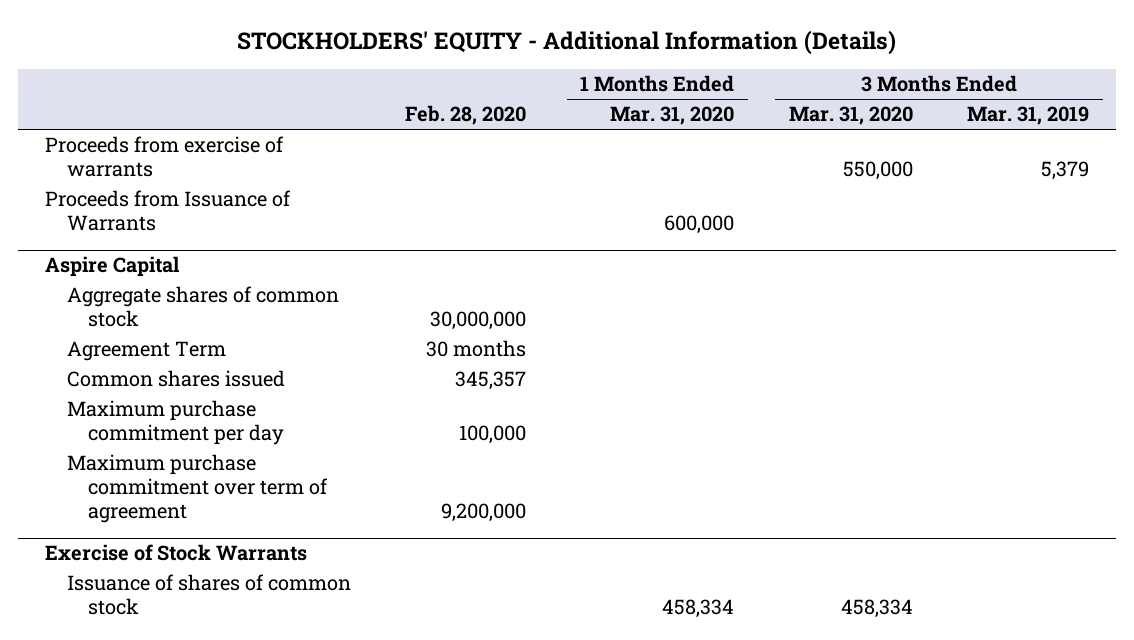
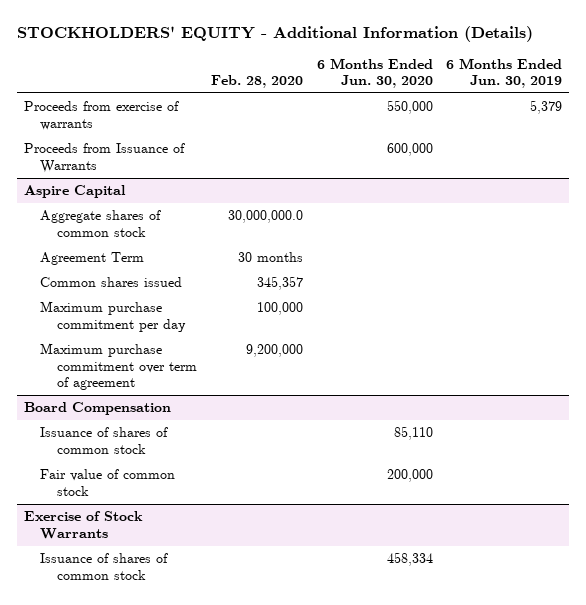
- | Feb. 28, 2020 | 1 Months Ended Mar. 31, 2020 | 3 Months Ended Mar. 31, 2020 | 3 Months Ended Mar. 31, 2019
+ | Feb. 28, 2020 | 6 Months Ended Jun. 30, 2020 | 6 Months Ended Jun. 30, 2019
@ Aspire Capital
- Aggregate shares of common stock | 30,000,000 | | |
+ Aggregate shares of common stock | 30,000,000.0 | |
+ Board Compensation
+ Issuance of shares of common stock | | 85,110 |
+ Fair value of common stock | | 200,000 |

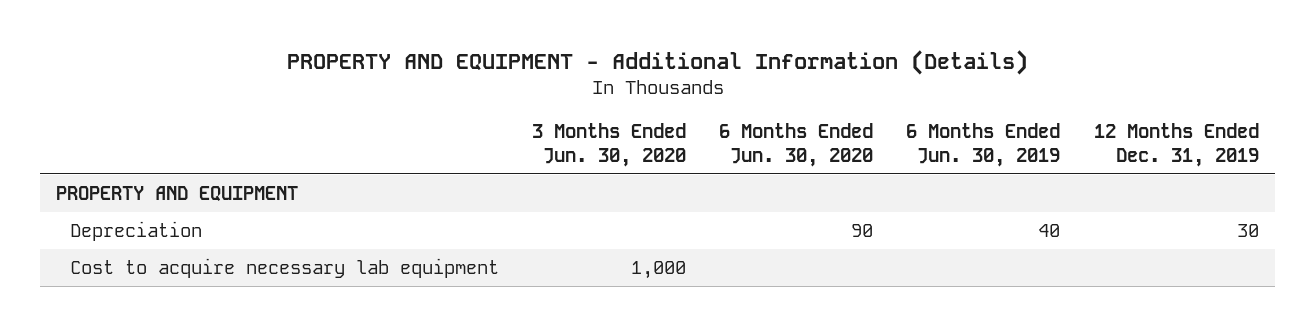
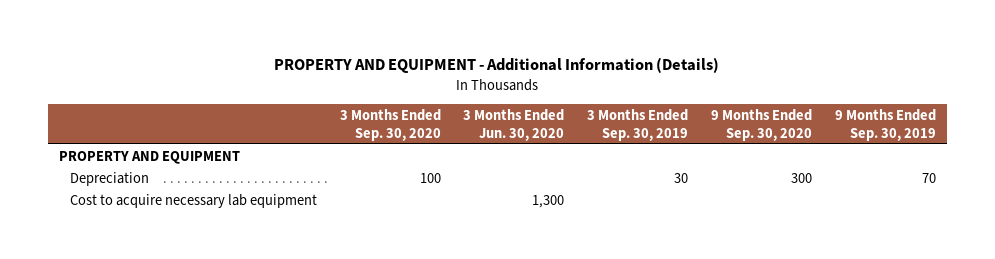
- | 3 Months Ended Jun. 30, 2020 | 6 Months Ended Jun. 30, 2020 | 6 Months Ended Jun. 30, 2019 | 12 Months Ended Dec. 31, 2019
+ | 3 Months Ended Sep. 30, 2020 | 3 Months Ended Jun. 30, 2020 | 3 Months Ended Sep. 30, 2019 | 9 Months Ended Sep. 30, 2020 | 9 Months Ended Sep. 30, 2019
- Cost to acquire necessary lab equipment | 1,000 | | |
+ Cost to acquire necessary lab equipment | | 1,300 | | |

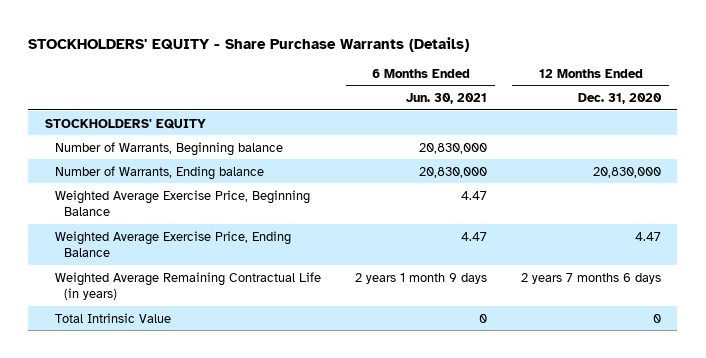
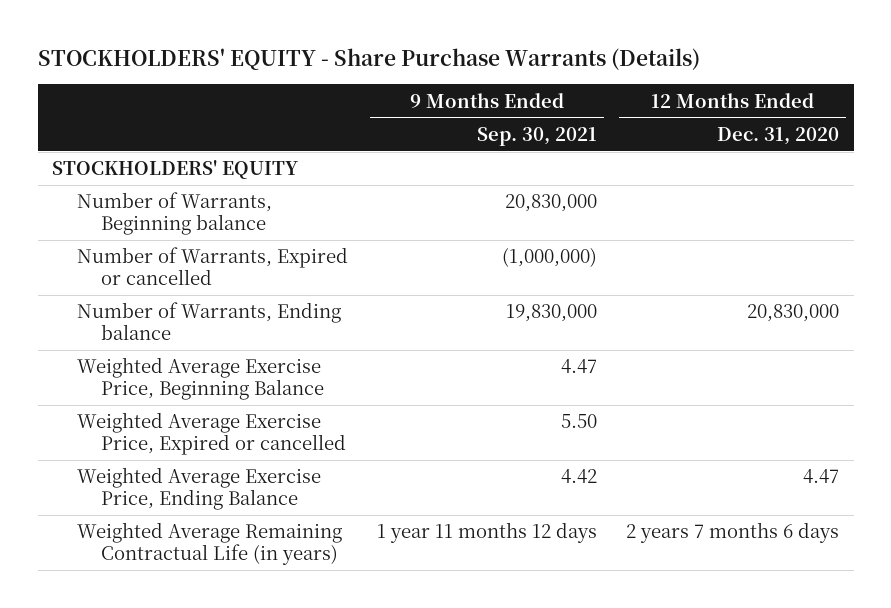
- | 6 Months Ended Jun. 30, 2021 | 12 Months Ended Dec. 31, 2020
+ | 9 Months Ended Sep. 30, 2021 | 12 Months Ended Dec. 31, 2020
+ Number of Warrants, Expired or cancelled | (1,000,000) |
+ Weighted Average Exercise Price, Expired or cancelled | 5.50 |
- Total Intrinsic Value | 0 | 0

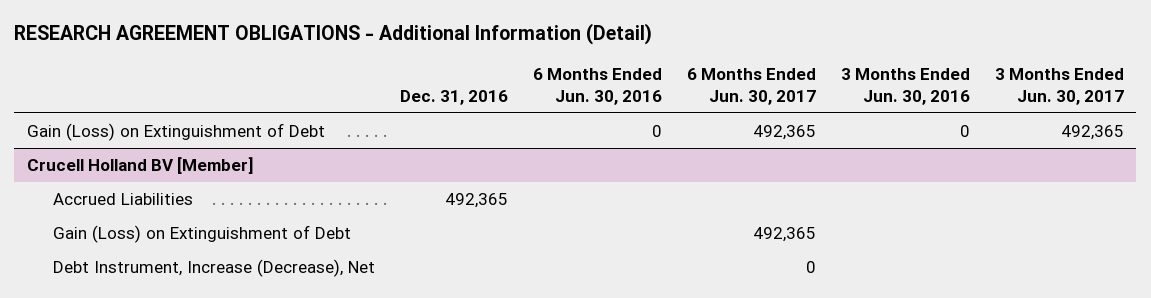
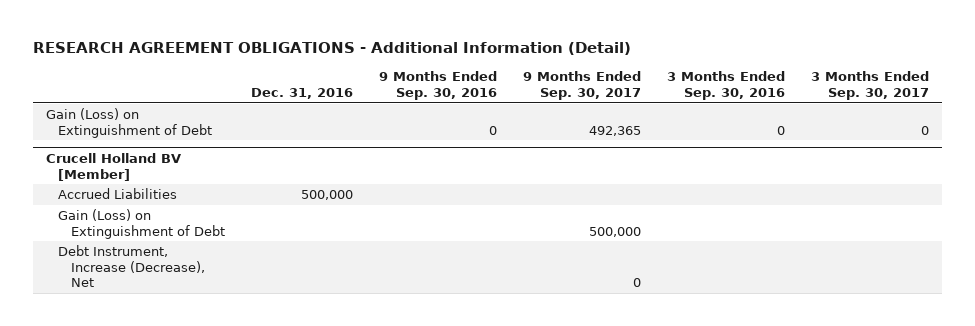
- | Dec. 31, 2016 | 6 Months Ended Jun. 30, 2016 | 6 Months Ended Jun. 30, 2017 | 3 Months Ended Jun. 30, 2016 | 3 Months Ended Jun. 30, 2017
+ | Dec. 31, 2016 | 9 Months Ended Sep. 30, 2016 | 9 Months Ended Sep. 30, 2017 | 3 Months Ended Sep. 30, 2016 | 3 Months Ended Sep. 30, 2017
@ Crucell Holland BV [Member]
- Accrued Liabilities | 492,365 | | | |
+ Accrued Liabilities | 500,000 | | | |

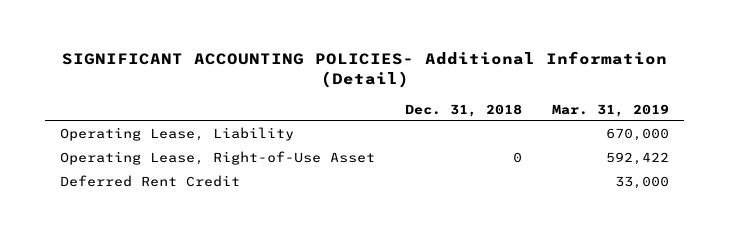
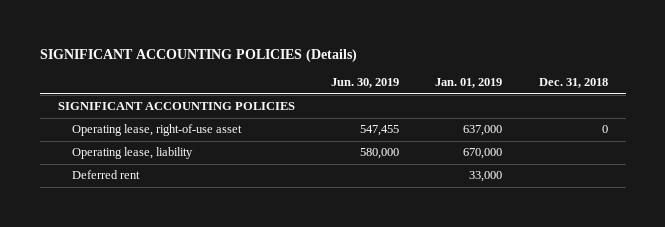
- SIGNIFICANT ACCOUNTING POLICIES- Additional Information (Detail)
+ SIGNIFICANT ACCOUNTING POLICIES (Details)
- | Dec. 31, 2018 | Mar. 31, 2019
+ | Jun. 30, 2019 | Jan. 01, 2019 | Dec. 31, 2018
- Operating Lease, Liability | | 670,000
- Operating Lease, Right-of-Use Asset | 0 | 592,422
- Deferred Rent Credit | | 33,000
+ SIGNIFICANT ACCOUNTING POLICIES
+ Operating lease, right-of-use asset | 547,455 | 637,000 | 0
+ Operating lease, liability | 580,000 | 670,000 |
+ Deferred rent | | 33,000 |

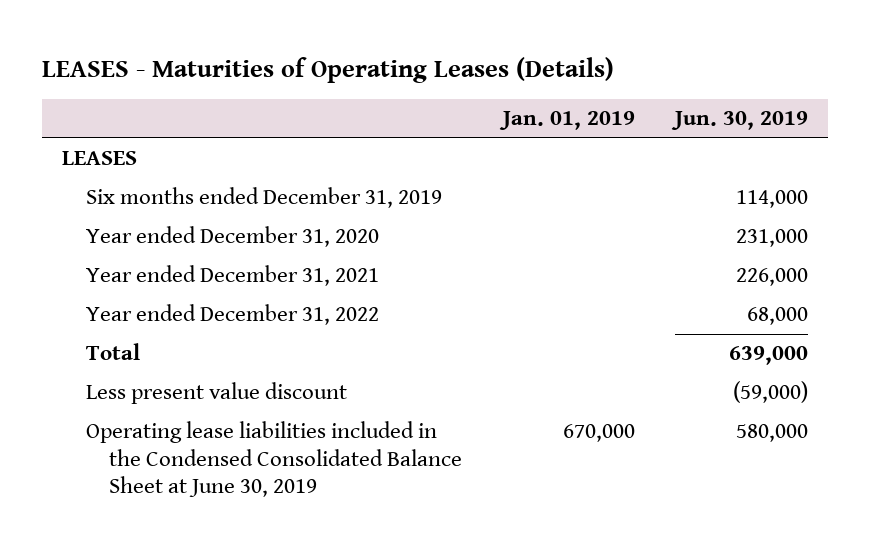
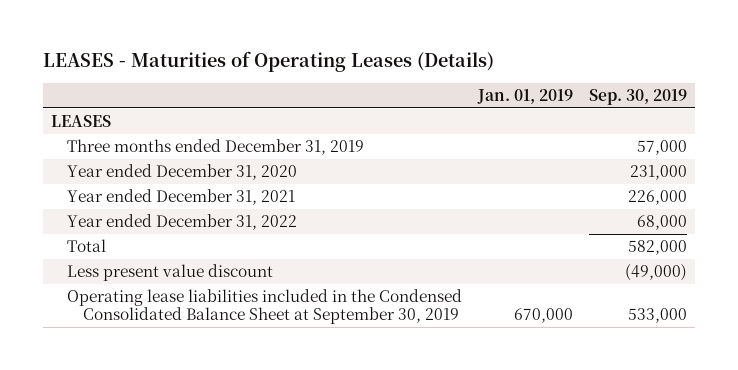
- | Jan. 01, 2019 | Jun. 30, 2019
+ | Jan. 01, 2019 | Sep. 30, 2019
- Six months ended December 31, 2019 | | 114,000
+ Three months ended December 31, 2019 | | 57,000
- Operating lease liabilities included in the Condensed Consolidated Balance Sheet at June 30, 2019 | 670,000 | 580,000
+ Operating lease liabilities included in the Condensed Consolidated Balance Sheet at September 30, 2019 | 670,000 | 533,000

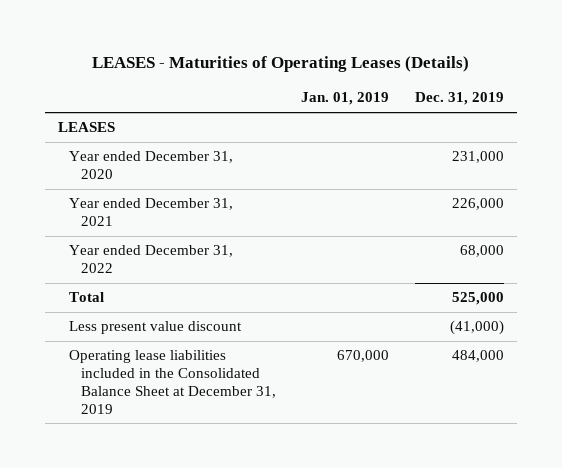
- | Jan. 01, 2019 | Sep. 30, 2019
+ | Jan. 01, 2019 | Dec. 31, 2019
- Three months ended December 31, 2019 | | 57,000
- Operating lease liabilities included in the Condensed Consolidated Balance Sheet at September 30, 2019 | 670,000 | 533,000
+ Operating lease liabilities included in the Consolidated Balance Sheet at December 31, 2019 | 670,000 | 484,000

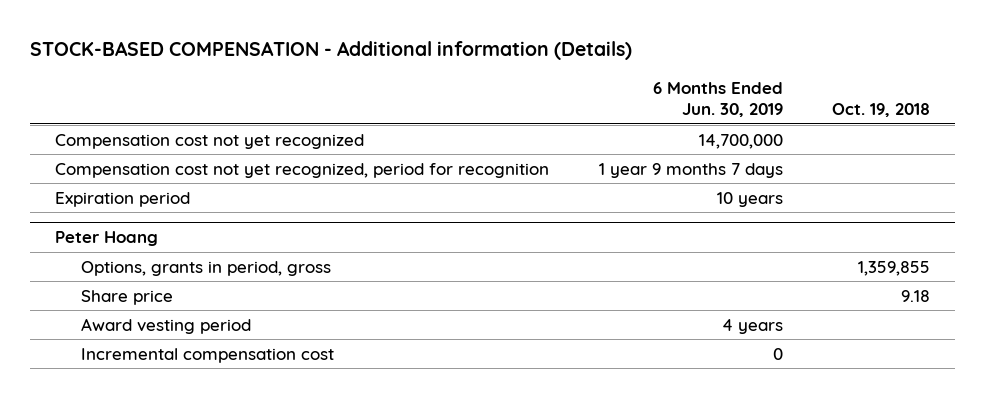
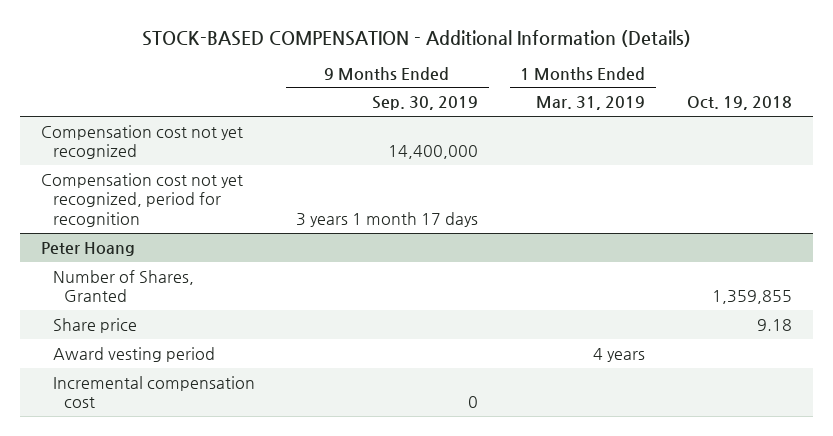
- STOCK-BASED COMPENSATION - Additional information (Details)
+ STOCK-BASED COMPENSATION - Additional Information (Details)
- | 6 Months Ended Jun. 30, 2019 | Oct. 19, 2018
+ | 9 Months Ended Sep. 30, 2019 | 1 Months Ended Mar. 31, 2019 | Oct. 19, 2018
- Expiration period | 10 years |
@ Peter Hoang
- Options, grants in period, gross | | 1,359,855
+ Number of Shares, Granted | | | 1,359,855

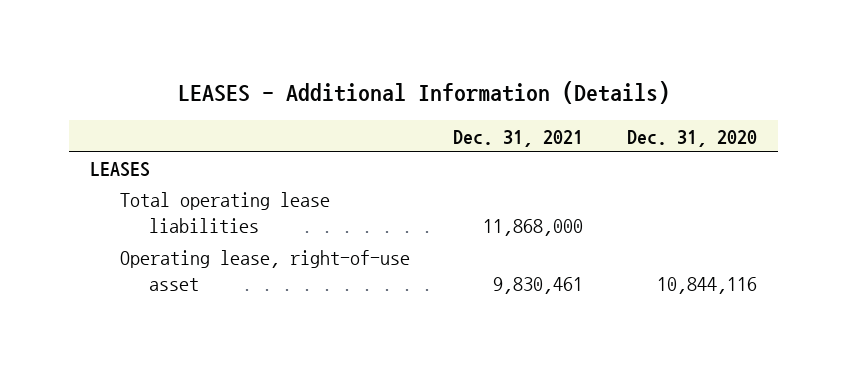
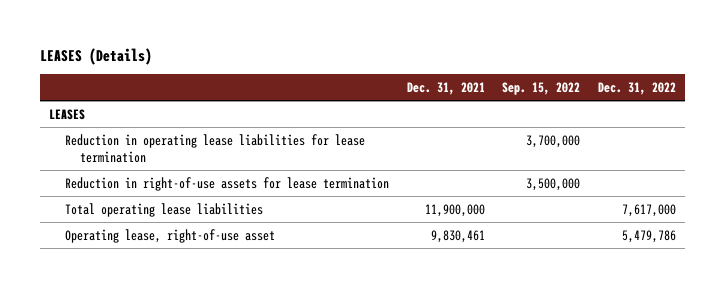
- LEASES - Additional Information (Details)
+ LEASES (Details)
- | Dec. 31, 2021 | Dec. 31, 2020
+ | Dec. 31, 2021 | Sep. 15, 2022 | Dec. 31, 2022
- Total operating lease liabilities | 11,868,000 |
+ Reduction in operating lease liabilities for lease termination | | 3,700,000 |
+ Reduction in right-of-use assets for lease termination | | 3,500,000 |
+ Total operating lease liabilities | 11,900,000 | | 7,617,000

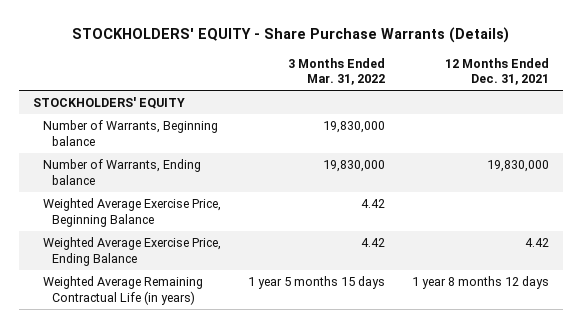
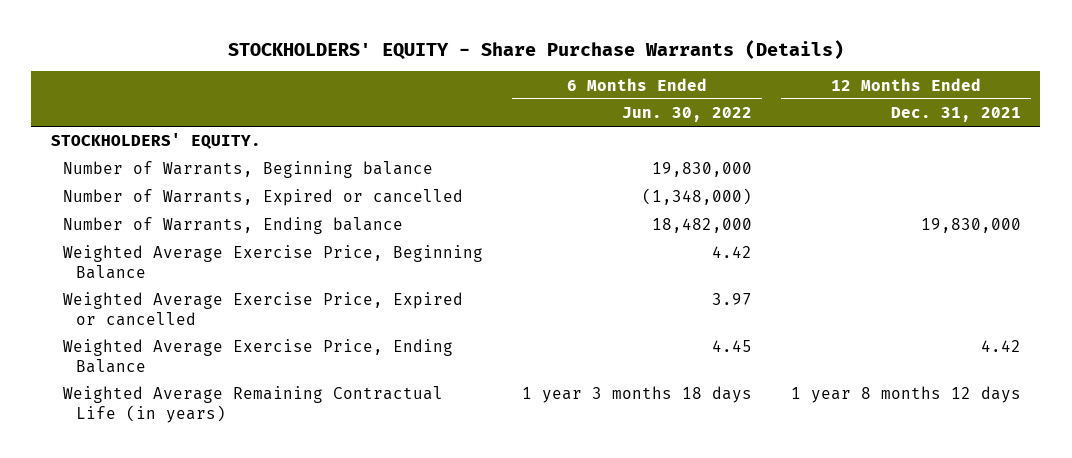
- | 3 Months Ended Mar. 31, 2022 | 12 Months Ended Dec. 31, 2021
+ | 6 Months Ended Jun. 30, 2022 | 12 Months Ended Dec. 31, 2021
- STOCKHOLDERS' EQUITY
+ STOCKHOLDERS' EQUITY.
+ Number of Warrants, Expired or cancelled | (1,348,000) |
+ Weighted Average Exercise Price, Expired or cancelled | 3.97 |

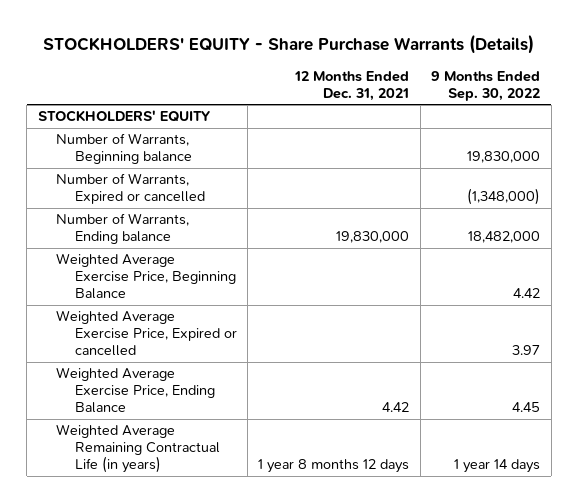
- | 6 Months Ended Jun. 30, 2022 | 12 Months Ended Dec. 31, 2021
+ | 12 Months Ended Dec. 31, 2021 | 9 Months Ended Sep. 30, 2022
- STOCKHOLDERS' EQUITY.
+ STOCKHOLDERS' EQUITY

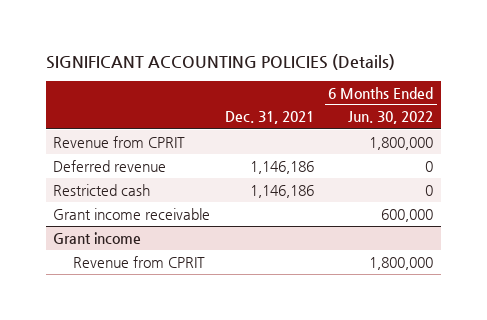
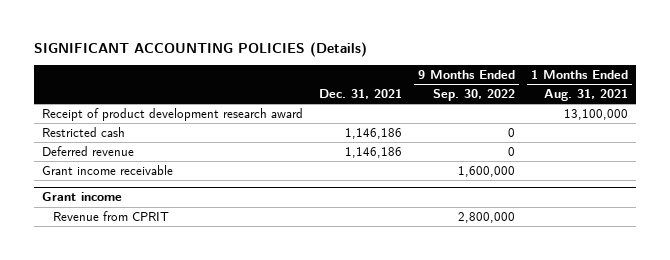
- | Dec. 31, 2021 | 6 Months Ended Jun. 30, 2022
+ | Dec. 31, 2021 | 9 Months Ended Sep. 30, 2022 | 1 Months Ended Aug. 31, 2021
- Revenue from CPRIT | | 1,800,000
+ Receipt of product development research award | | | 13,100,000
moved down: Deferred revenue | 1,146,186 | 0 |

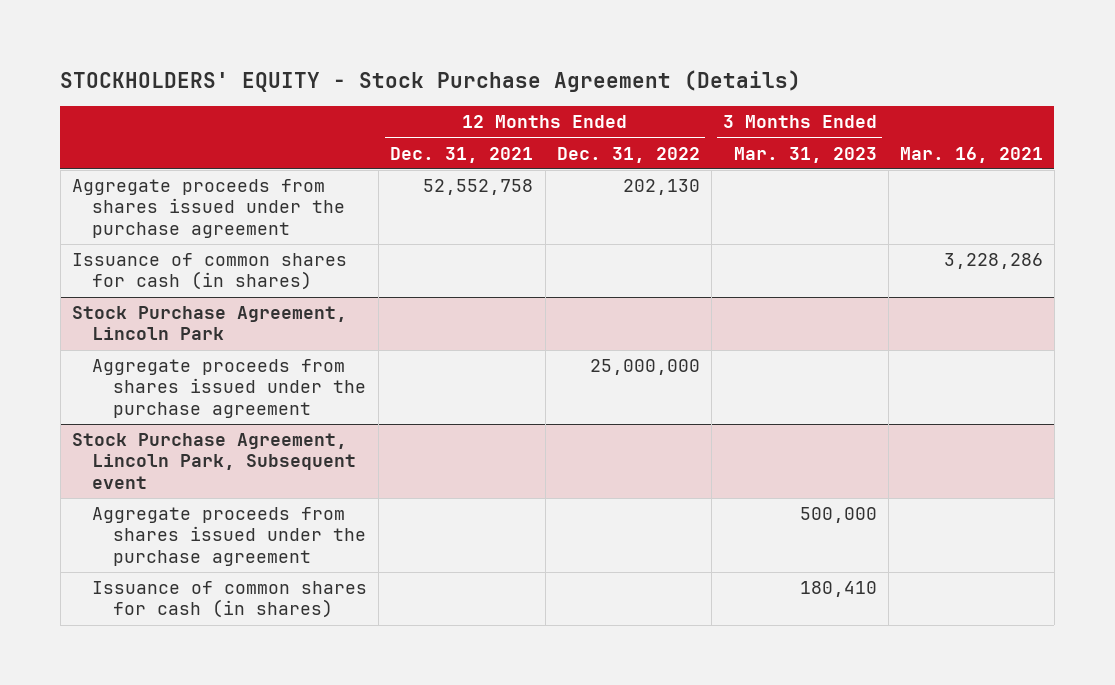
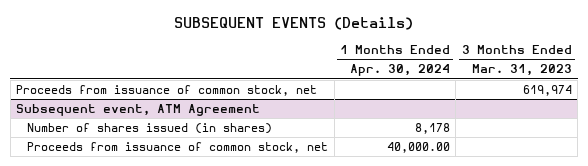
- STOCKHOLDERS' EQUITY - Stock Purchase Agreement (Details)
+ SUBSEQUENT EVENTS (Details)
- | 12 Months Ended Dec. 31, 2021 | 12 Months Ended Dec. 31, 2022 | 3 Months Ended Mar. 31, 2023 | Mar. 16, 2021
+ | 1 Months Ended Apr. 30, 2024 | 3 Months Ended Mar. 31, 2023
- Aggregate proceeds from shares issued under the purchase agreement | 52,552,758 | 202,130 | |
- Issuance of common shares for cash (in shares) | | | | 3,228,286
- Stock Purchase Agreement, Lincoln Park
- Aggregate proceeds from shares issued under the purchase agreement | | 25,000,000 | |
- Stock Purchase Agreement, Lincoln Park, Subsequent event
- Aggregate proceeds from shares issued under the purchase agreement | | | 500,000 |
- Issuance of common shares for cash (in shares) | | | 180,410 |
+ Proceeds from issuance of common stock, net | | 619,974
+ Subsequent event, ATM Agreement
+ Number of shares issued (in shares) | 8,178 |
+ Proceeds from issuance of common stock, net | 40,000.00 |

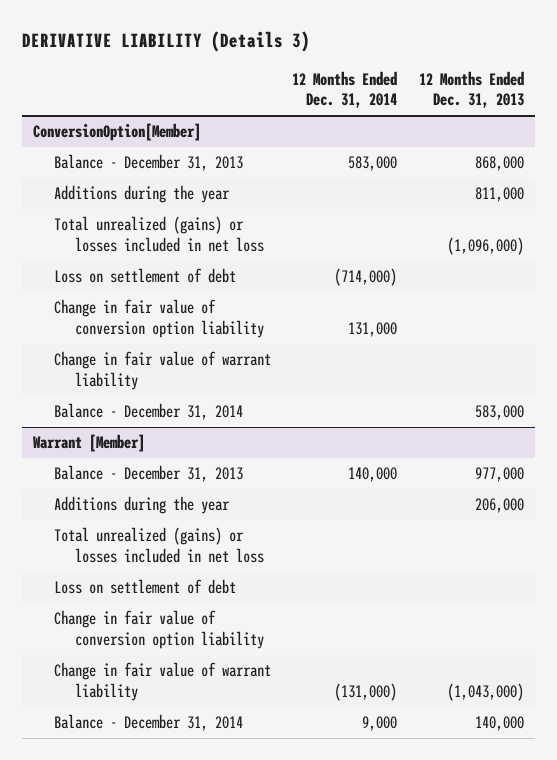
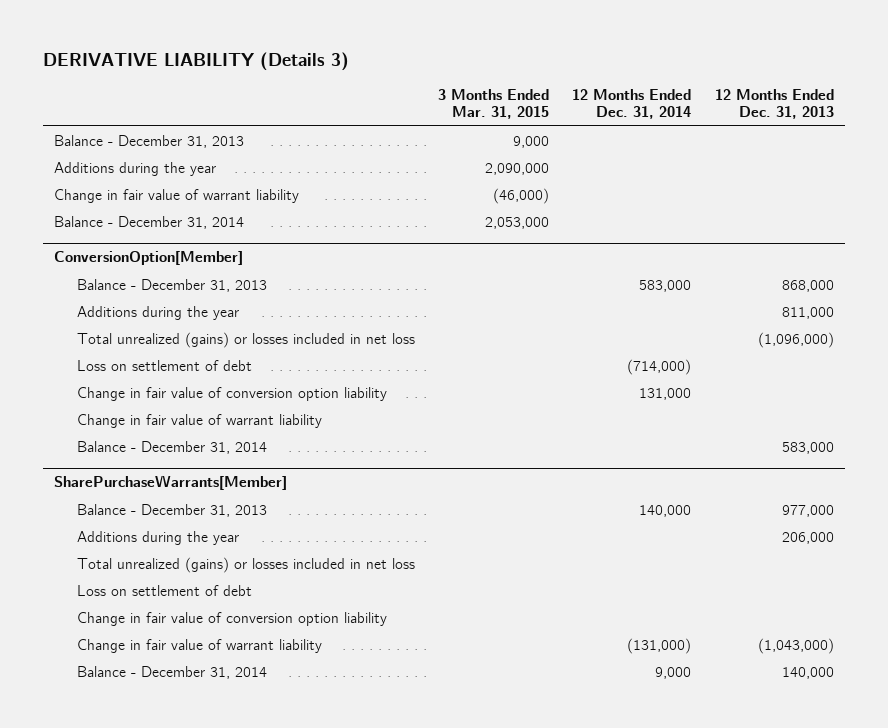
- | 12 Months Ended Dec. 31, 2014 | 12 Months Ended Dec. 31, 2013
+ | 3 Months Ended Mar. 31, 2015 | 12 Months Ended Dec. 31, 2014 | 12 Months Ended Dec. 31, 2013
+ Balance - December 31, 2013 | 9,000 | |
+ Additions during the year | 2,090,000 | |
+ Change in fair value of warrant liability | (46,000) | |
+ Balance - December 31, 2014 | 2,053,000 | |
- Warrant [Member]
+ SharePurchaseWarrants[Member]

